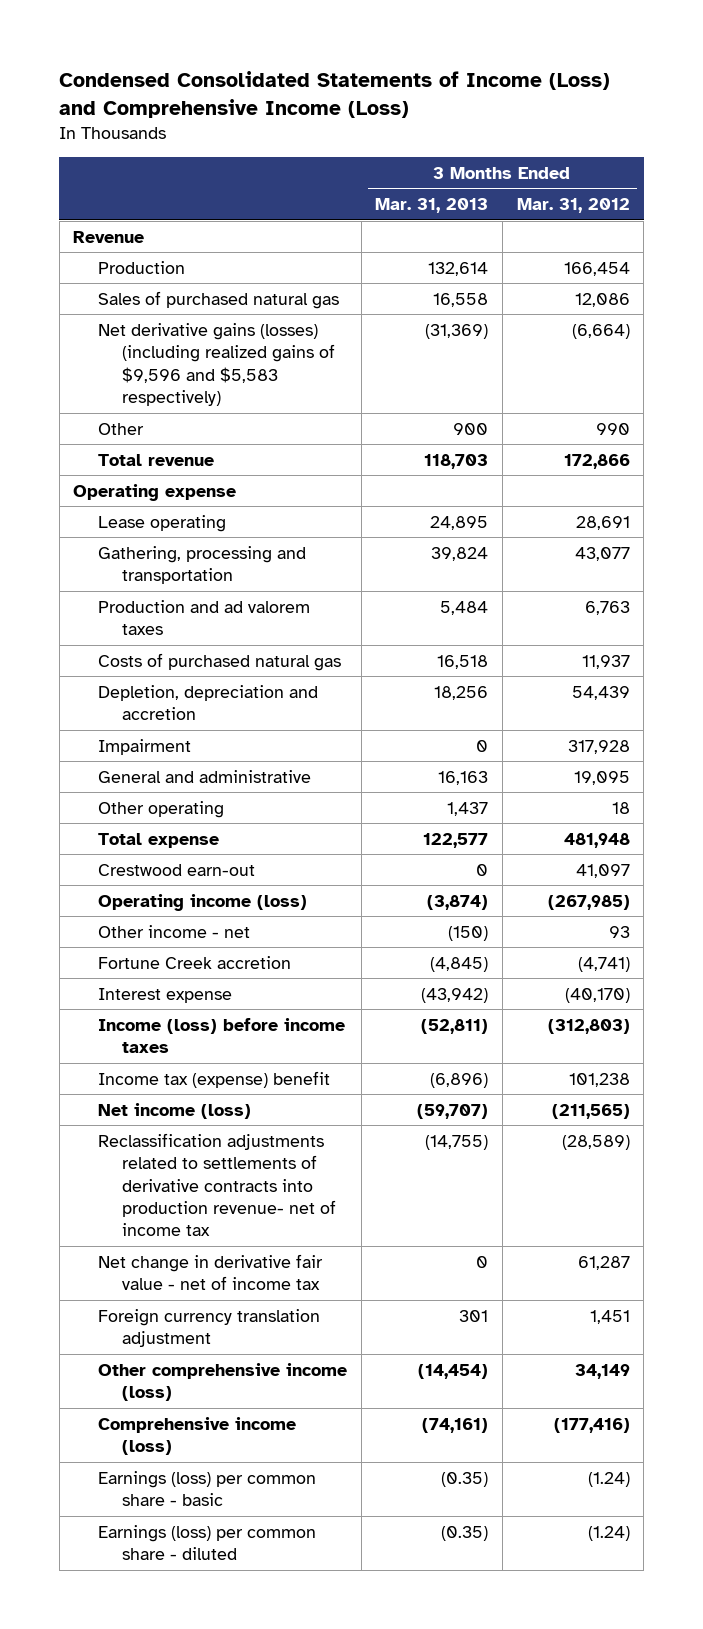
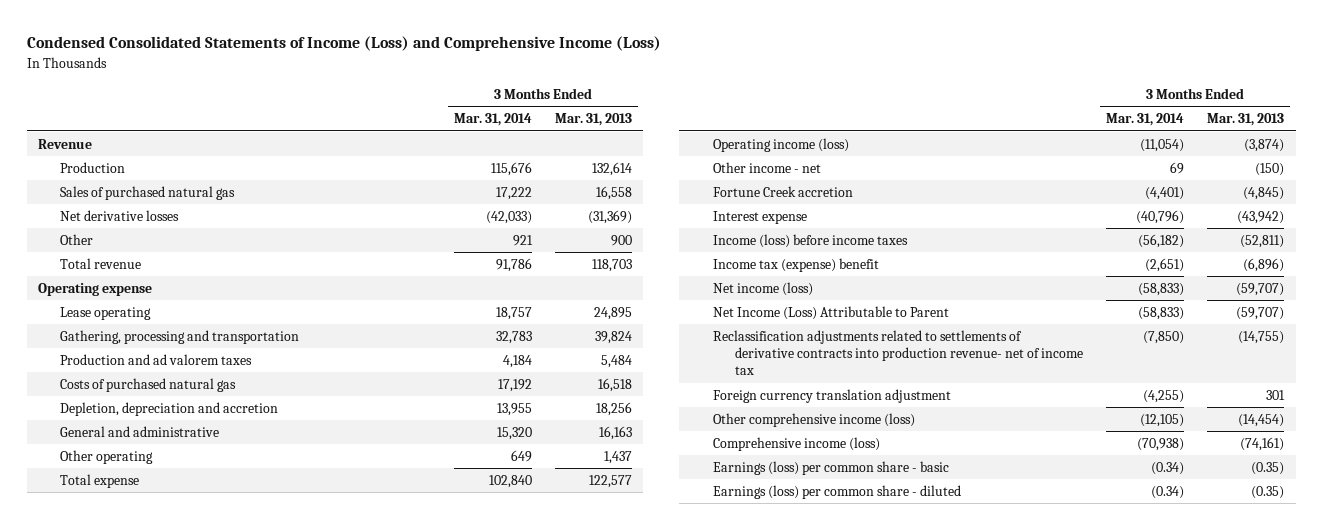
- | 3 Months Ended Mar. 31, 2013 | 3 Months Ended Mar. 31, 2012
+ | 3 Months Ended Mar. 31, 2014 | 3 Months Ended Mar. 31, 2013
- Net derivative gains (losses) (including realized gains of $9,596 and $5,583 respectively) | (31,369) | (6,664)
+ Net derivative losses | (42,033) | (31,369)
- Impairment | 0 | 317,928
- Crestwood earn-out | 0 | 41,097
+ Net Income (Loss) Attributable to Parent | (58,833) | (59,707)
- Net change in derivative fair value - net of income tax | 0 | 61,287

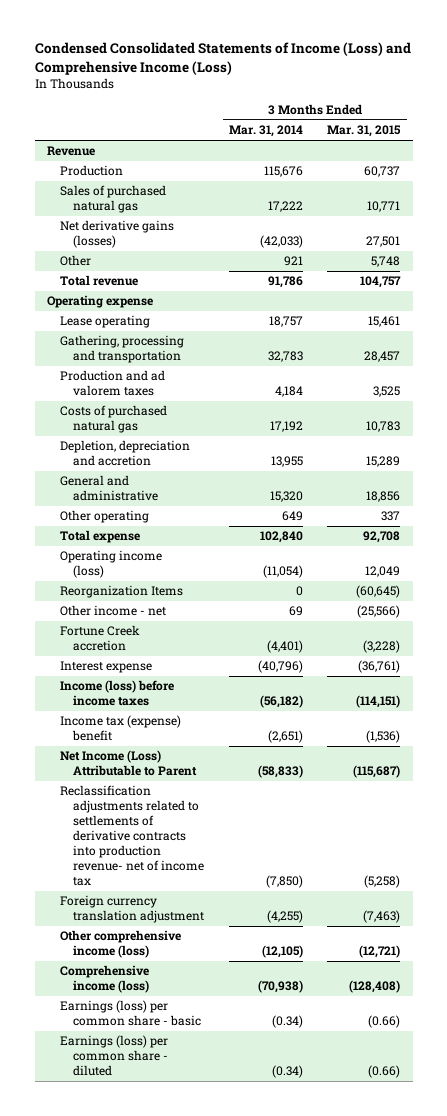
- | 3 Months Ended Mar. 31, 2014 | 3 Months Ended Mar. 31, 2013
+ | 3 Months Ended Mar. 31, 2014 | 3 Months Ended Mar. 31, 2015
- Net derivative losses | (42,033) | (31,369)
+ Net derivative gains (losses) | (42,033) | 27,501
+ Reorganization Items | 0 | (60,645)
- Net income (loss) | (58,833) | (59,707)

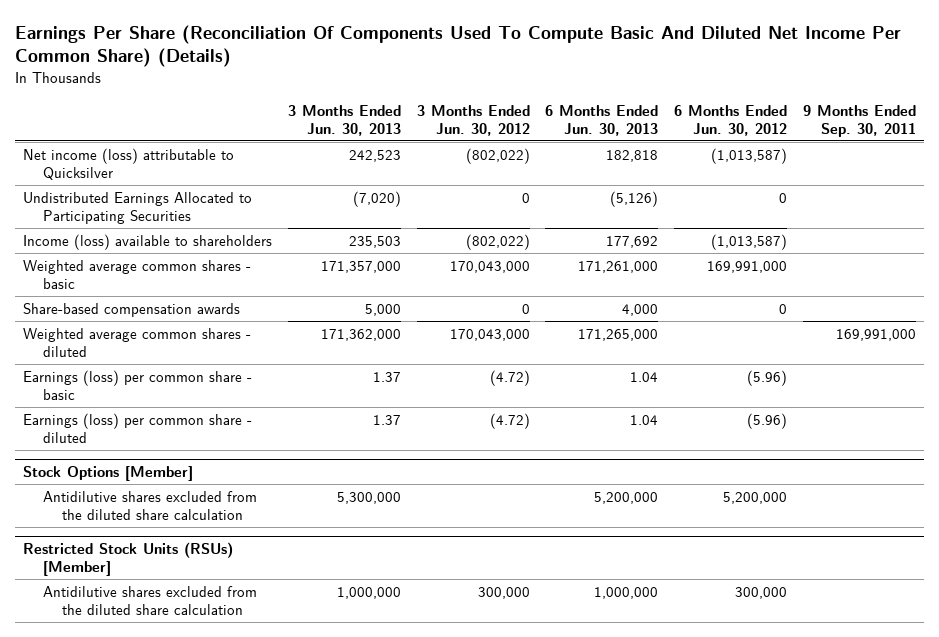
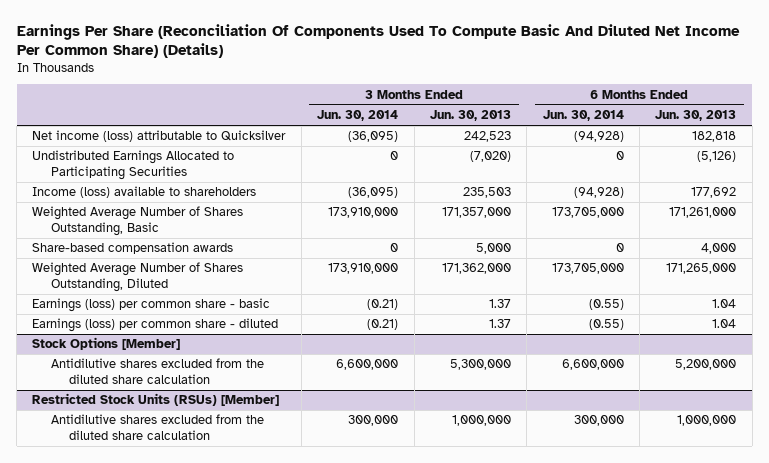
- | 3 Months Ended Jun. 30, 2013 | 3 Months Ended Jun. 30, 2012 | 6 Months Ended Jun. 30, 2013 | 6 Months Ended Jun. 30, 2012 | 9 Months Ended Sep. 30, 2011
+ | 3 Months Ended Jun. 30, 2014 | 3 Months Ended Jun. 30, 2013 | 6 Months Ended Jun. 30, 2014 | 6 Months Ended Jun. 30, 2013
- Weighted average common shares - basic | 171,357,000 | 170,043,000 | 171,261,000 | 169,991,000 |
+ Weighted Average Number of Shares Outstanding, Basic | 173,910,000 | 171,357,000 | 173,705,000 | 171,261,000
- Weighted average common shares - diluted | 171,362,000 | 170,043,000 | 171,265,000 | | 169,991,000
+ Weighted Average Number of Shares Outstanding, Diluted | 173,910,000 | 171,362,000 | 173,705,000 | 171,265,000

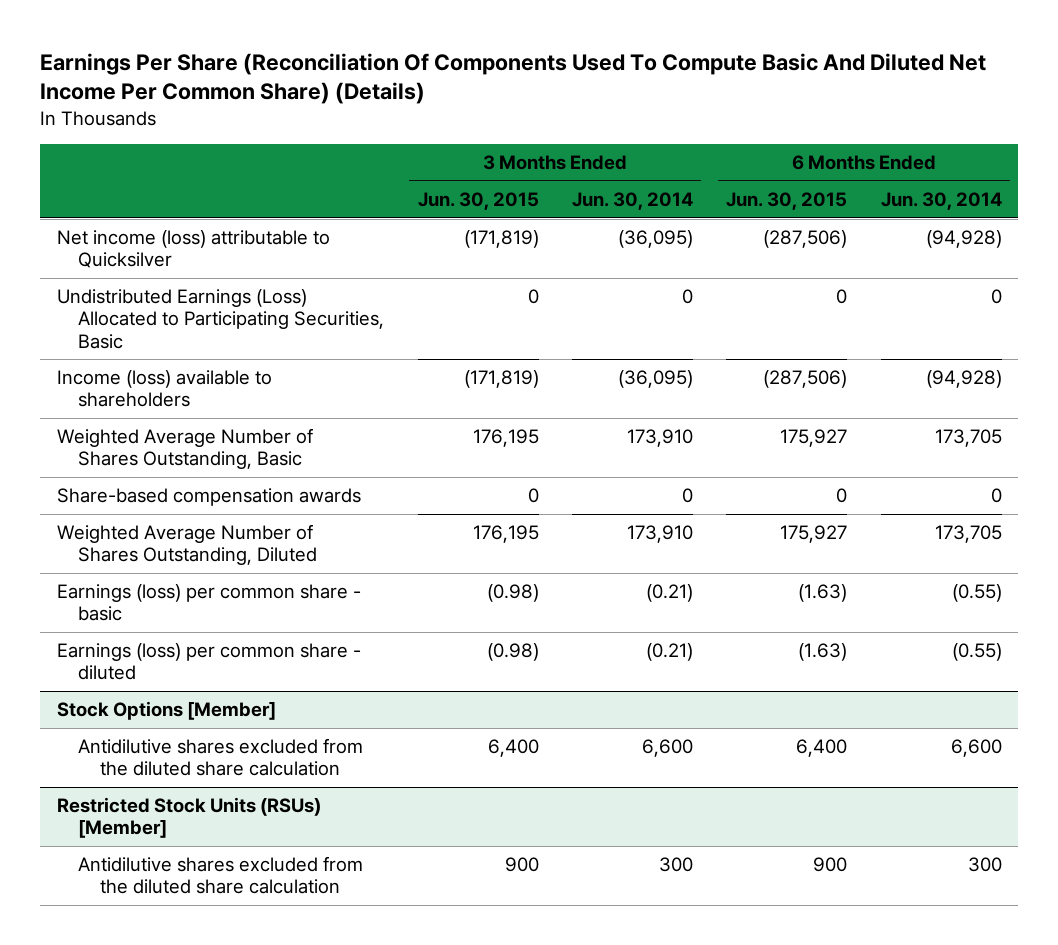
- | 3 Months Ended Jun. 30, 2014 | 3 Months Ended Jun. 30, 2013 | 6 Months Ended Jun. 30, 2014 | 6 Months Ended Jun. 30, 2013
+ | 3 Months Ended Jun. 30, 2015 | 3 Months Ended Jun. 30, 2014 | 6 Months Ended Jun. 30, 2015 | 6 Months Ended Jun. 30, 2014
- Undistributed Earnings Allocated to Participating Securities | 0 | (7,020) | 0 | (5,126)
+ Undistributed Earnings (Loss) Allocated to Participating Securities, Basic | 0 | 0 | 0 | 0
- Weighted Average Number of Shares Outstanding, Basic | 173,910,000 | 171,357,000 | 173,705,000 | 171,261,000
+ Weighted Average Number of Shares Outstanding, Basic | 176,195 | 173,910 | 175,927 | 173,705
- Weighted Average Number of Shares Outstanding, Diluted | 173,910,000 | 171,362,000 | 173,705,000 | 171,265,000
+ Weighted Average Number of Shares Outstanding, Diluted | 176,195 | 173,910 | 175,927 | 173,705
@ Stock Options [Member]
- Antidilutive shares excluded from the diluted share calculation | 6,600,000 | 5,300,000 | 6,600,000 | 5,200,000
+ Antidilutive shares excluded from the diluted share calculation | 6,400 | 6,600 | 6,400 | 6,600
@ Restricted Stock Units (RSUs) [Member]
- Antidilutive shares excluded from the diluted share calculation | 300,000 | 1,000,000 | 300,000 | 1,000,000
+ Antidilutive shares excluded from the diluted share calculation | 900 | 300 | 900 | 300

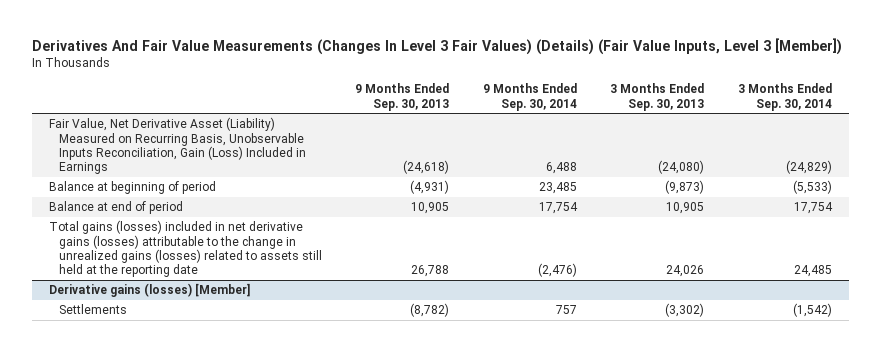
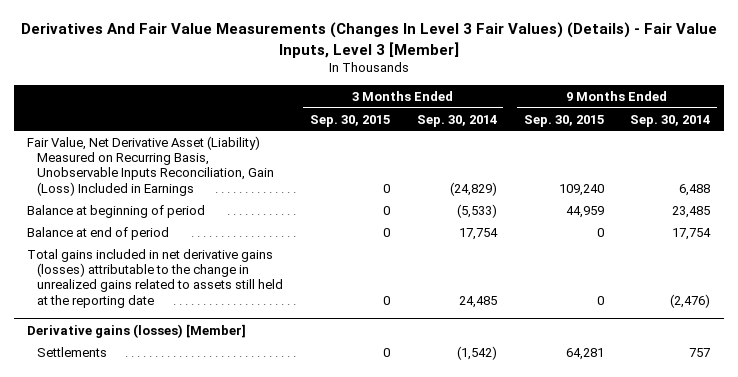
- Derivatives And Fair Value Measurements (Changes In Level 3 Fair Values) (Details) (Fair Value Inputs, Level 3 [Member])
+ Derivatives And Fair Value Measurements (Changes In Level 3 Fair Values) (Details) - Fair Value Inputs, Level 3 [Member]
- | 9 Months Ended Sep. 30, 2013 | 9 Months Ended Sep. 30, 2014 | 3 Months Ended Sep. 30, 2013 | 3 Months Ended Sep. 30, 2014
+ | 3 Months Ended Sep. 30, 2015 | 3 Months Ended Sep. 30, 2014 | 9 Months Ended Sep. 30, 2015 | 9 Months Ended Sep. 30, 2014
- Total gains (losses) included in net derivative gains (losses) attributable to the change in unrealized gains (losses) related to assets still held at the reporting date | 26,788 | (2,476) | 24,026 | 24,485
+ Total gains included in net derivative gains (losses) attributable to the change in unrealized gains related to assets still held at the reporting date | 0 | 24,485 | 0 | (2,476)

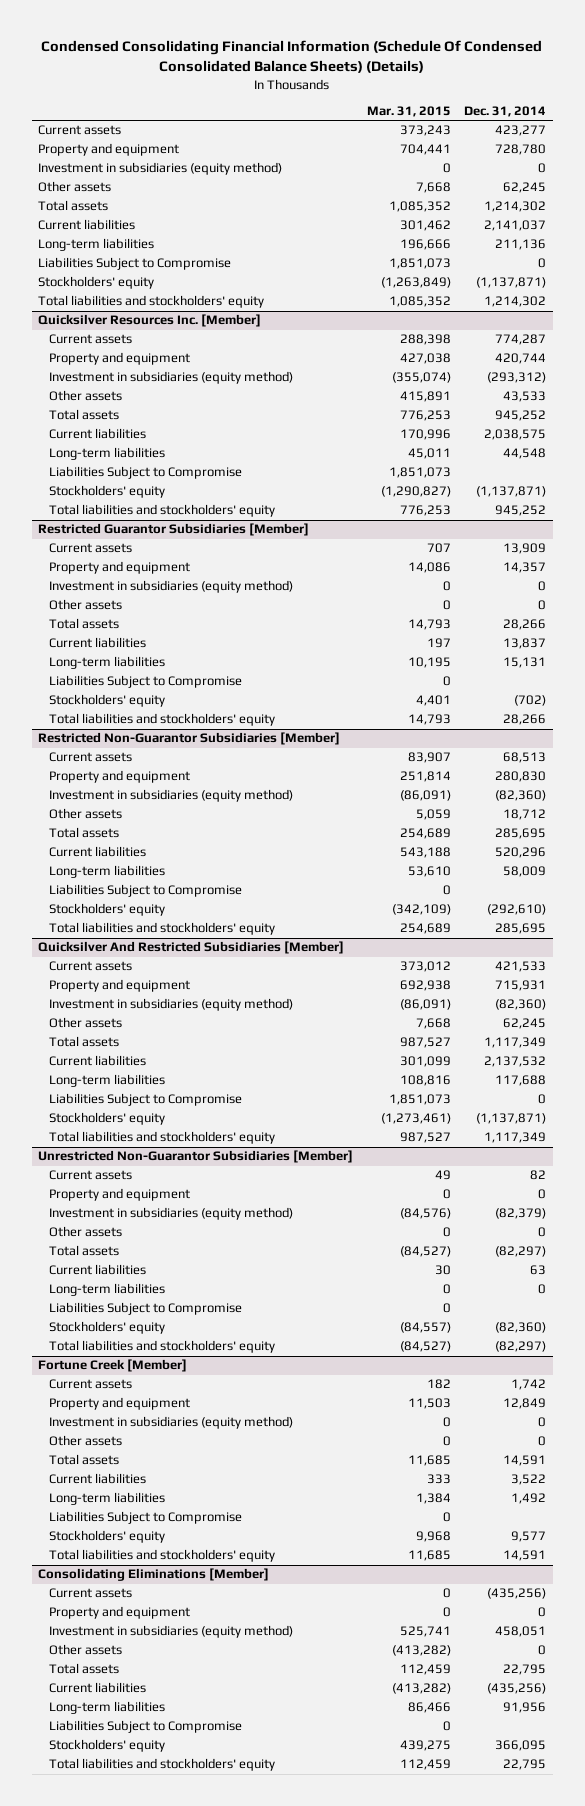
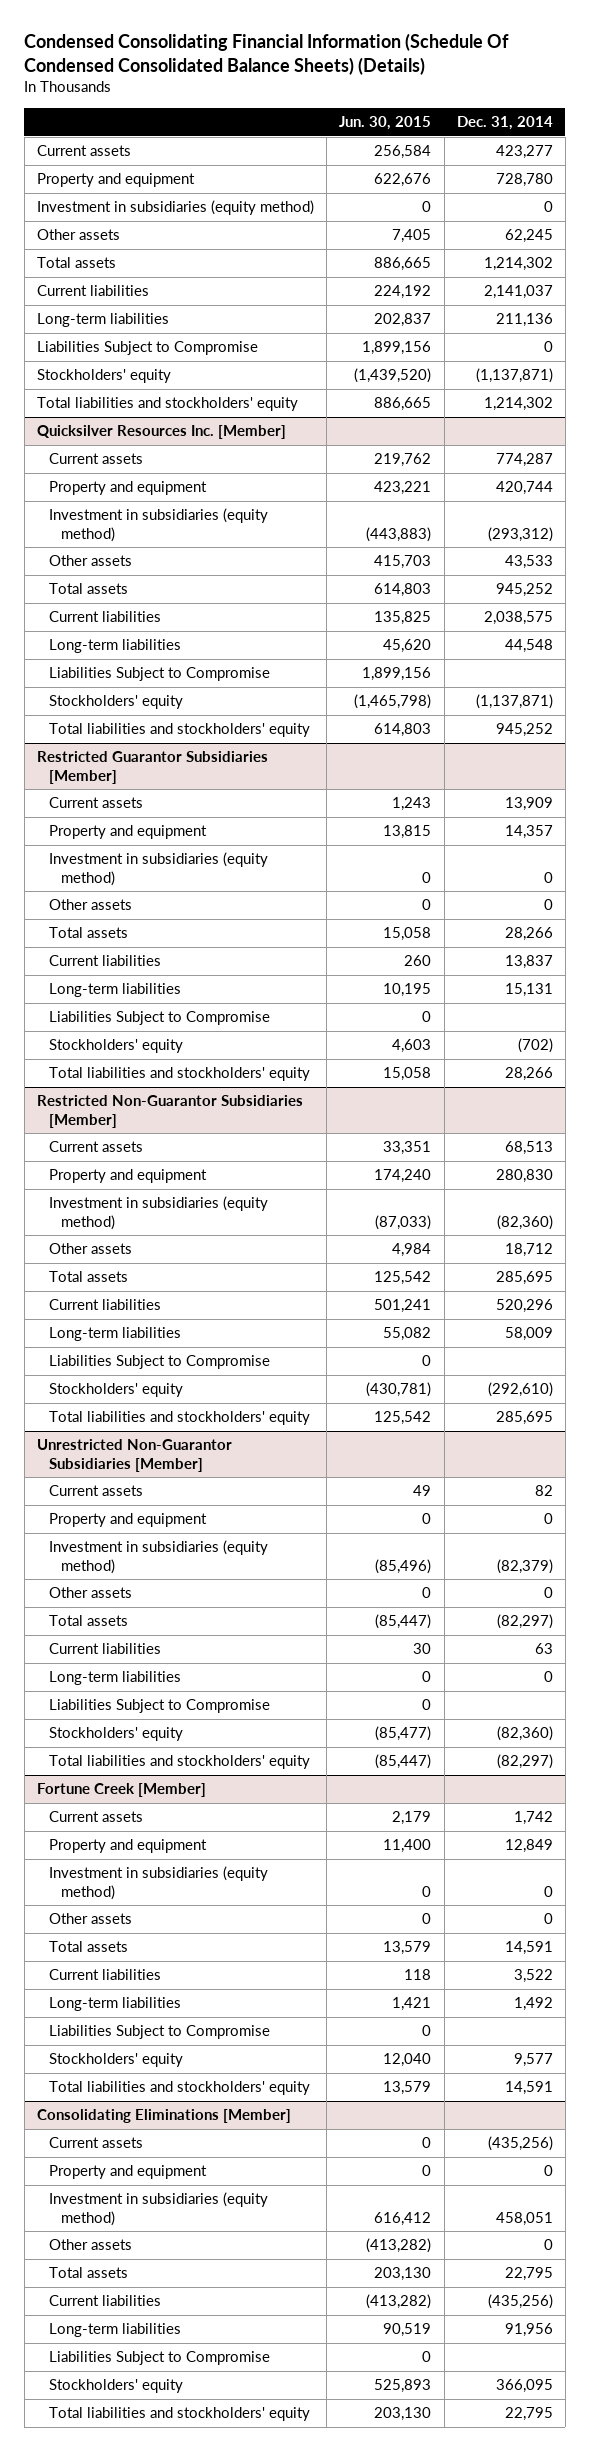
- | Mar. 31, 2015 | Dec. 31, 2014
+ | Jun. 30, 2015 | Dec. 31, 2014
- Quicksilver And Restricted Subsidiaries [Member]
- Current assets | 373,012 | 421,533
- Property and equipment | 692,938 | 715,931
- Investment in subsidiaries (equity method) | (86,091) | (82,360)
- Other assets | 7,668 | 62,245
- Total assets | 987,527 | 1,117,349
- Current liabilities | 301,099 | 2,137,532
- Long-term liabilities | 108,816 | 117,688
- Liabilities Subject to Compromise | 1,851,073 | 0
- Stockholders' equity | (1,273,461) | (1,137,871)
- Total liabilities and stockholders' equity | 987,527 | 1,117,349

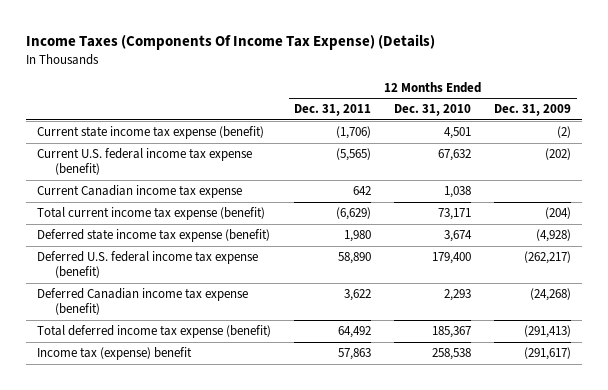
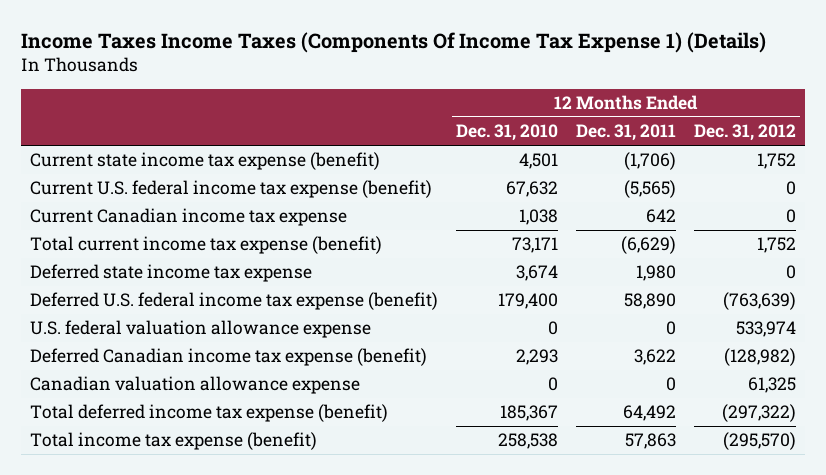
- Income Taxes (Components Of Income Tax Expense) (Details)
+ Income Taxes Income Taxes (Components Of Income Tax Expense 1) (Details)
- | 12 Months Ended Dec. 31, 2011 | 12 Months Ended Dec. 31, 2010 | 12 Months Ended Dec. 31, 2009
+ | 12 Months Ended Dec. 31, 2010 | 12 Months Ended Dec. 31, 2011 | 12 Months Ended Dec. 31, 2012
- Deferred state income tax expense (benefit) | 1,980 | 3,674 | (4,928)
+ Deferred state income tax expense | 3,674 | 1,980 | 0
+ U.S. federal valuation allowance expense | 0 | 0 | 533,974
+ Canadian valuation allowance expense | 0 | 0 | 61,325
- Income tax (expense) benefit | 57,863 | 258,538 | (291,617)
+ Total income tax expense (benefit) | 258,538 | 57,863 | (295,570)

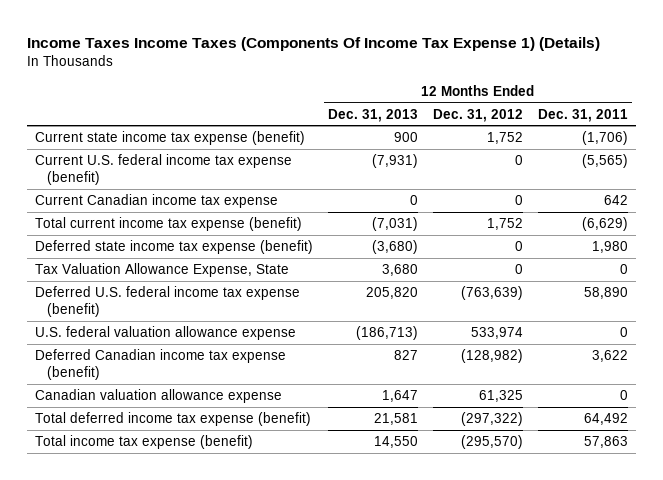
- | 12 Months Ended Dec. 31, 2010 | 12 Months Ended Dec. 31, 2011 | 12 Months Ended Dec. 31, 2012
+ | 12 Months Ended Dec. 31, 2013 | 12 Months Ended Dec. 31, 2012 | 12 Months Ended Dec. 31, 2011
- Deferred state income tax expense | 3,674 | 1,980 | 0
+ Deferred state income tax expense (benefit) | (3,680) | 0 | 1,980
+ Tax Valuation Allowance Expense, State | 3,680 | 0 | 0

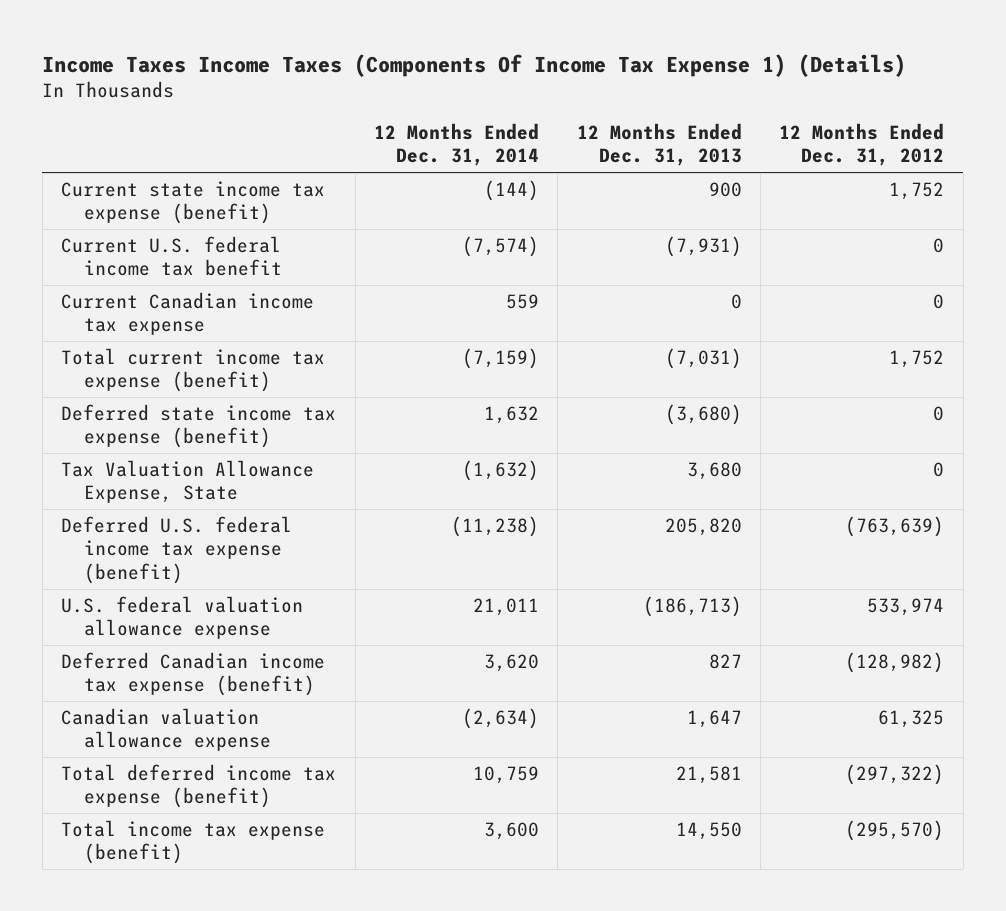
- | 12 Months Ended Dec. 31, 2013 | 12 Months Ended Dec. 31, 2012 | 12 Months Ended Dec. 31, 2011
+ | 12 Months Ended Dec. 31, 2014 | 12 Months Ended Dec. 31, 2013 | 12 Months Ended Dec. 31, 2012
- Current U.S. federal income tax expense (benefit) | (7,931) | 0 | (5,565)
+ Current U.S. federal income tax benefit | (7,574) | (7,931) | 0

